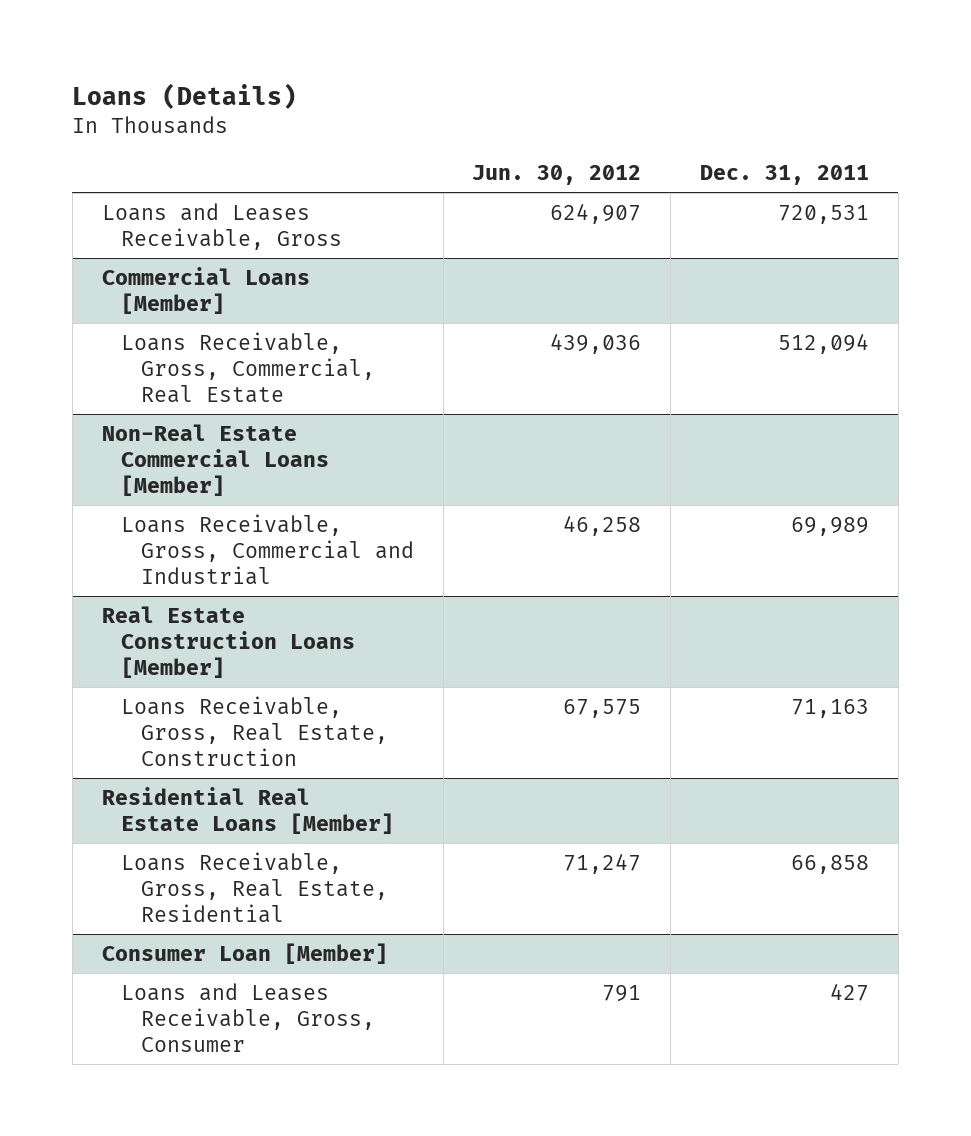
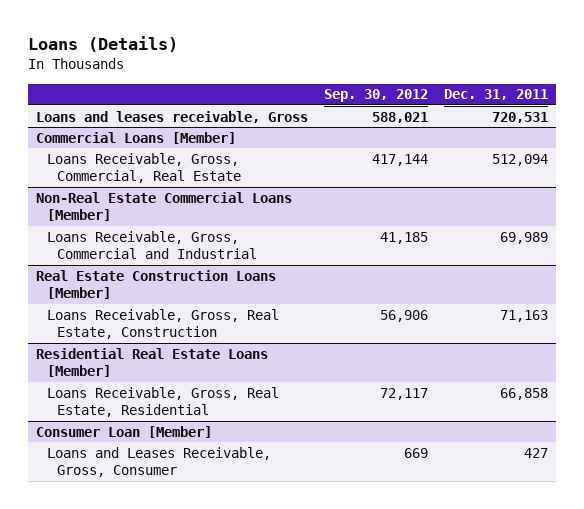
- | Jun. 30, 2012 | Dec. 31, 2011
+ | Sep. 30, 2012 | Dec. 31, 2011
- Loans and Leases Receivable, Gross | 624,907 | 720,531
+ Loans and leases receivable, Gross | 588,021 | 720,531

